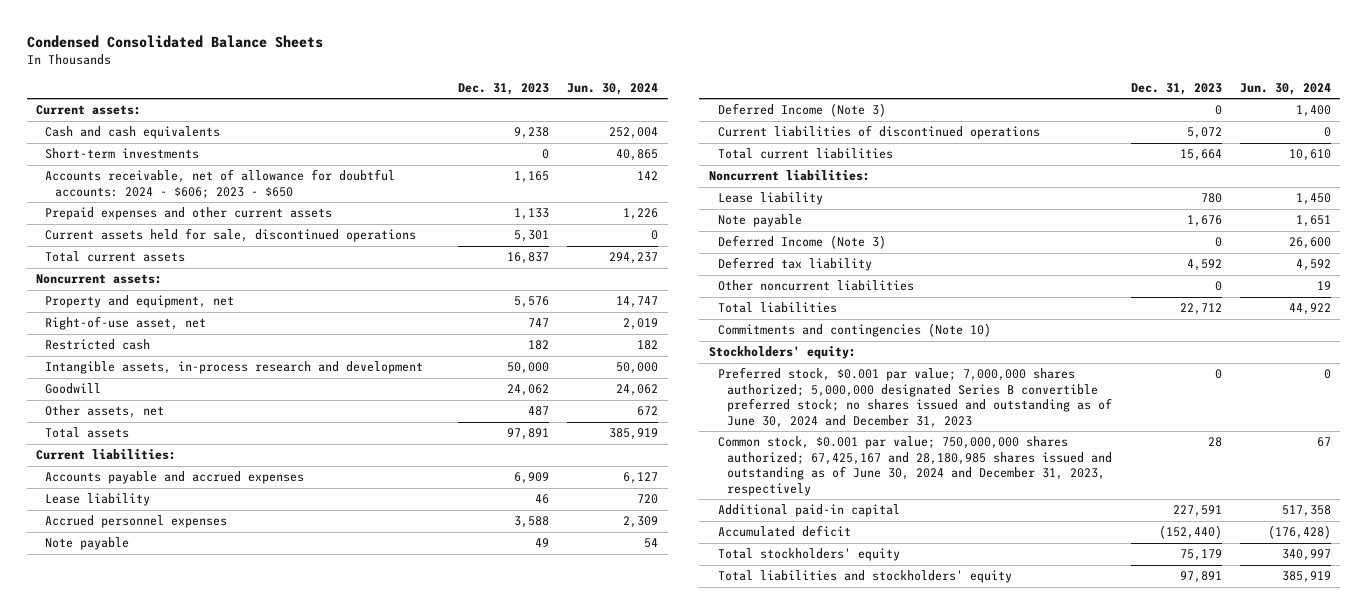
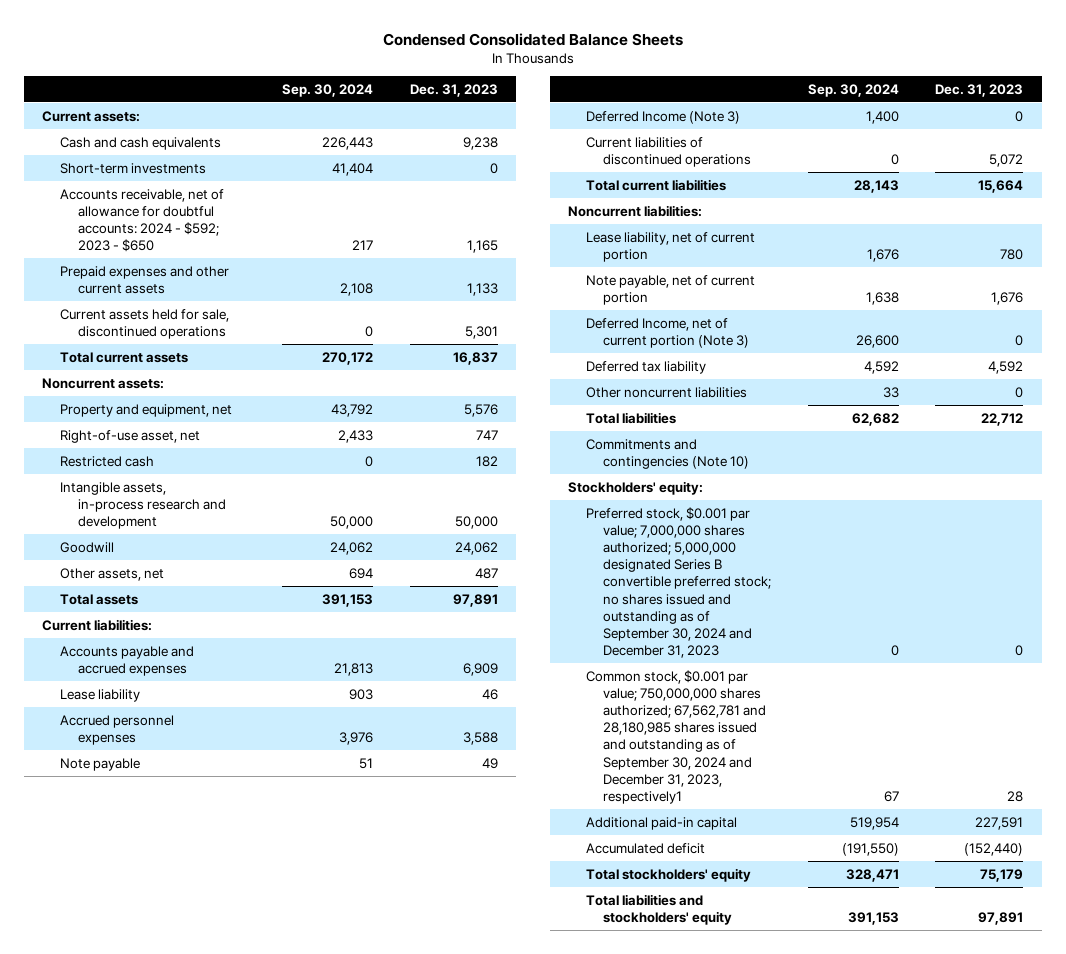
- | Dec. 31, 2023 | Jun. 30, 2024
+ | Sep. 30, 2024 | Dec. 31, 2023
- Accounts receivable, net of allowance for doubtful accounts: 2024 - $606; 2023 - $650 | 1,165 | 142
+ Accounts receivable, net of allowance for doubtful accounts: 2024 - $592; 2023 - $650 | 217 | 1,165
- Lease liability | 780 | 1,450
- Note payable | 1,676 | 1,651
- Deferred Income (Note 3) | 0 | 26,600
+ Lease liability, net of current portion | 1,676 | 780
+ Note payable, net of current portion | 1,638 | 1,676
+ Deferred Income, net of current portion (Note 3) | 26,600 | 0
- Preferred stock, $0.001 par value; 7,000,000 shares authorized; 5,000,000 designated Series B convertible preferred stock; no shares issued and outstanding as of June 30, 2024 and December 31, 2023 | 0 | 0
- Common stock, $0.001 par value; 750,000,000 shares authorized; 67,425,167 and 28,180,985 shares issued and outstanding as of June 30, 2024 and December 31, 2023, respectively | 28 | 67
+ Preferred stock, $0.001 par value; 7,000,000 shares authorized; 5,000,000 designated Series B convertible preferred stock; no shares issued and outstanding as of September 30, 2024 and December 31, 2023 | 0 | 0
+ Common stock, $0.001 par value; 750,000,000 shares authorized; 67,562,781 and 28,180,985 shares issued and outstanding as of September 30, 2024 and December 31, 2023, respectively1 | 67 | 28

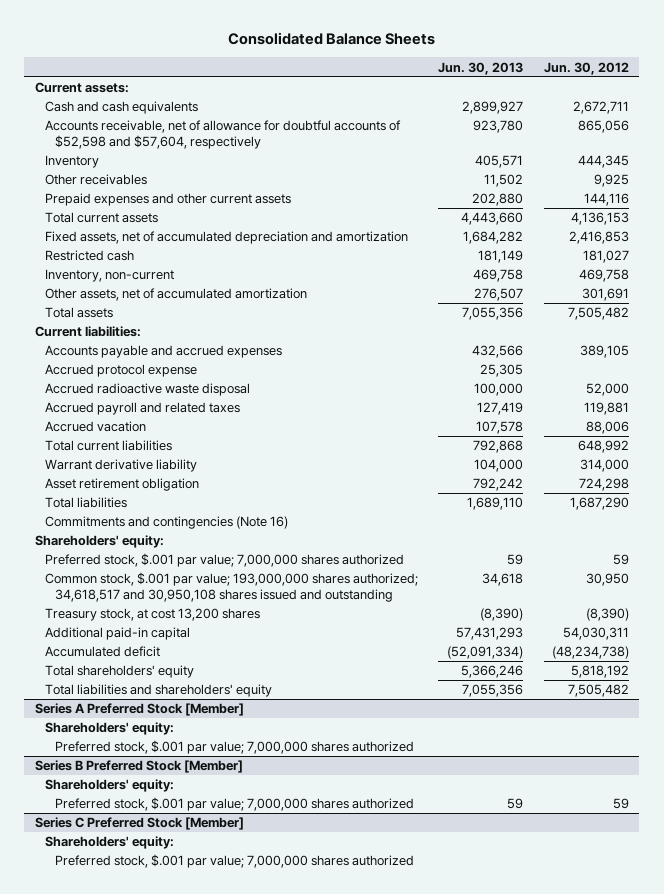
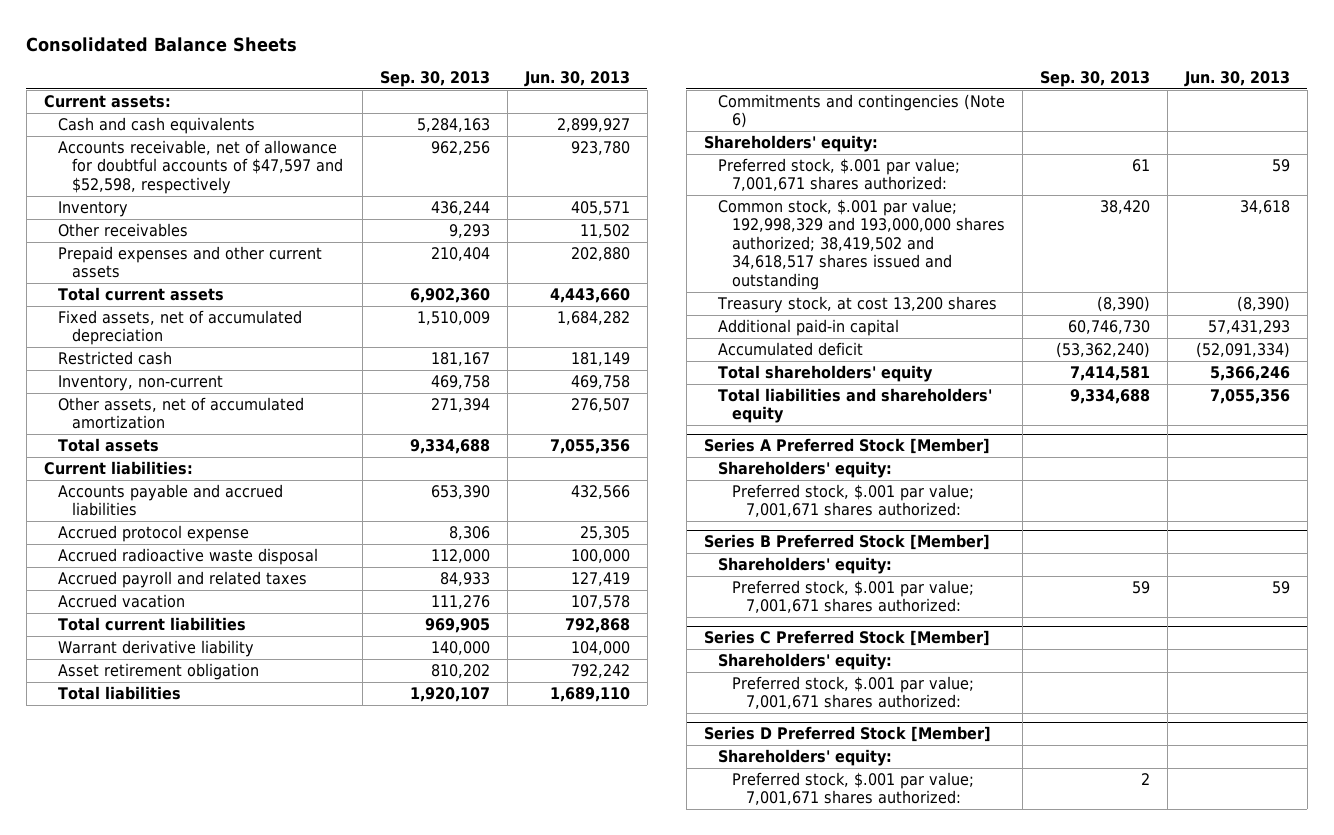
- | Jun. 30, 2013 | Jun. 30, 2012
+ | Sep. 30, 2013 | Jun. 30, 2013
- Accounts receivable, net of allowance for doubtful accounts of $52,598 and $57,604, respectively | 923,780 | 865,056
+ Accounts receivable, net of allowance for doubtful accounts of $47,597 and $52,598, respectively | 962,256 | 923,780
- Fixed assets, net of accumulated depreciation and amortization | 1,684,282 | 2,416,853
+ Fixed assets, net of accumulated depreciation | 1,510,009 | 1,684,282
- Accounts payable and accrued expenses | 432,566 | 389,105
+ Accounts payable and accrued liabilities | 653,390 | 432,566
- Commitments and contingencies (Note 16)
+ Commitments and contingencies (Note 6)
- Preferred stock, $.001 par value; 7,000,000 shares authorized | 59 | 59
- Common stock, $.001 par value; 193,000,000 shares authorized; 34,618,517 and 30,950,108 shares issued and outstanding | 34,618 | 30,950
+ Preferred stock, $.001 par value; 7,001,671 shares authorized: | 61 | 59
+ Common stock, $.001 par value; 192,998,329 and 193,000,000 shares authorized; 38,419,502 and 34,618,517 shares issued and outstanding | 38,420 | 34,618
@ Series A Preferred Stock [Member]
- Preferred stock, $.001 par value; 7,000,000 shares authorized
+ Preferred stock, $.001 par value; 7,001,671 shares authorized:
@ Series B Preferred Stock [Member]
- Preferred stock, $.001 par value; 7,000,000 shares authorized | 59 | 59
+ Preferred stock, $.001 par value; 7,001,671 shares authorized: | 59 | 59
@ Series C Preferred Stock [Member]
- Preferred stock, $.001 par value; 7,000,000 shares authorized
+ Preferred stock, $.001 par value; 7,001,671 shares authorized:
+ Series D Preferred Stock [Member]
+ Shareholders' equity:
+ Preferred stock, $.001 par value; 7,001,671 shares authorized: | 2 |

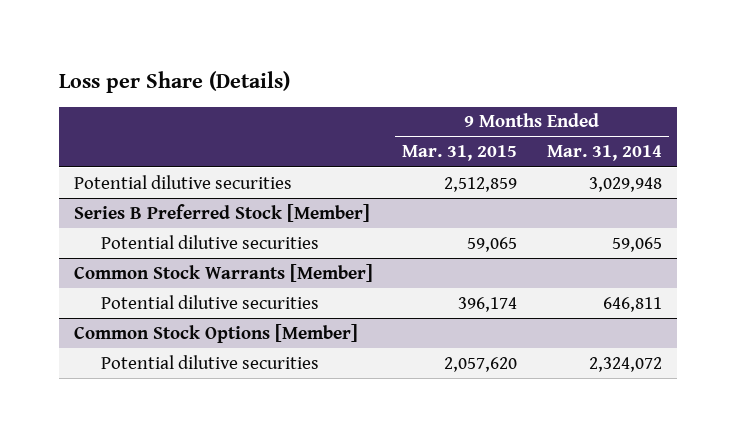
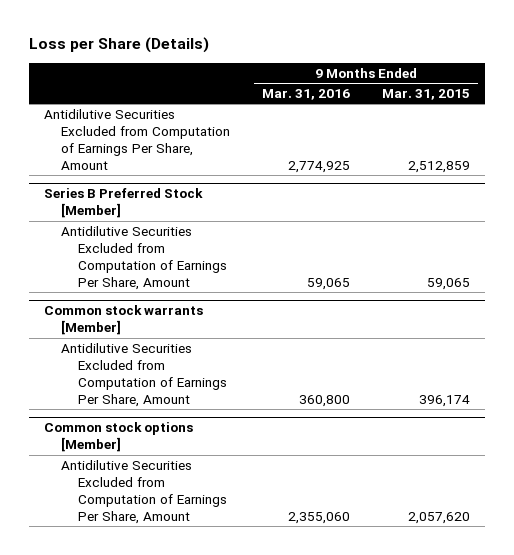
- | 9 Months Ended Mar. 31, 2015 | 9 Months Ended Mar. 31, 2014
+ | 9 Months Ended Mar. 31, 2016 | 9 Months Ended Mar. 31, 2015
- Potential dilutive securities | 2,512,859 | 3,029,948
+ Antidilutive Securities Excluded from Computation of Earnings Per Share, Amount | 2,774,925 | 2,512,859
@ Series B Preferred Stock [Member]
- Potential dilutive securities | 59,065 | 59,065
- Common Stock Warrants [Member]
- Potential dilutive securities | 396,174 | 646,811
- Common Stock Options [Member]
- Potential dilutive securities | 2,057,620 | 2,324,072
@ Series B Preferred Stock [Member]
+ Antidilutive Securities Excluded from Computation of Earnings Per Share, Amount | 59,065 | 59,065
+ Common stock warrants [Member]
+ Antidilutive Securities Excluded from Computation of Earnings Per Share, Amount | 360,800 | 396,174
+ Common stock options [Member]
+ Antidilutive Securities Excluded from Computation of Earnings Per Share, Amount | 2,355,060 | 2,057,620

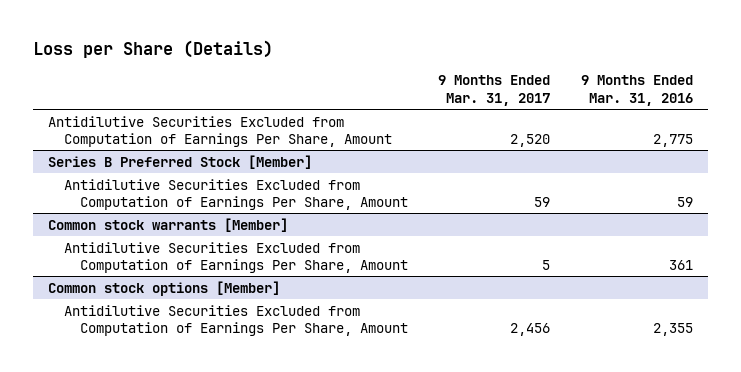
- | 9 Months Ended Mar. 31, 2016 | 9 Months Ended Mar. 31, 2015
+ | 9 Months Ended Mar. 31, 2017 | 9 Months Ended Mar. 31, 2016
- Antidilutive Securities Excluded from Computation of Earnings Per Share, Amount | 2,774,925 | 2,512,859
+ Antidilutive Securities Excluded from Computation of Earnings Per Share, Amount | 2,520 | 2,775
@ Series B Preferred Stock [Member]
- Antidilutive Securities Excluded from Computation of Earnings Per Share, Amount | 59,065 | 59,065
+ Antidilutive Securities Excluded from Computation of Earnings Per Share, Amount | 59 | 59
@ Common stock warrants [Member]
- Antidilutive Securities Excluded from Computation of Earnings Per Share, Amount | 360,800 | 396,174
+ Antidilutive Securities Excluded from Computation of Earnings Per Share, Amount | 5 | 361
@ Common stock options [Member]
- Antidilutive Securities Excluded from Computation of Earnings Per Share, Amount | 2,355,060 | 2,057,620
+ Antidilutive Securities Excluded from Computation of Earnings Per Share, Amount | 2,456 | 2,355

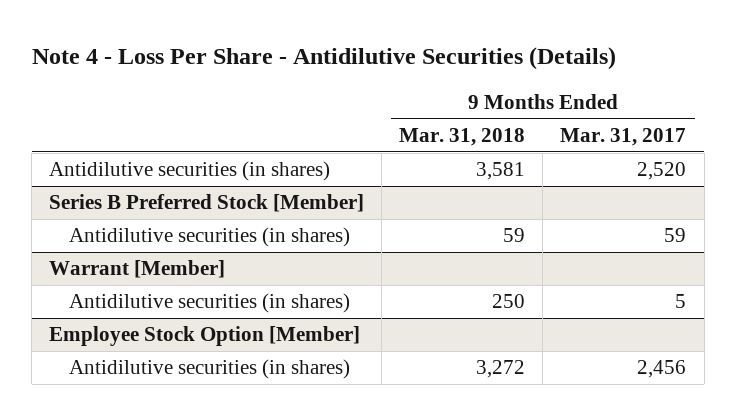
- Loss per Share (Details)
+ Note 4 - Loss Per Share - Antidilutive Securities (Details)
- | 9 Months Ended Mar. 31, 2017 | 9 Months Ended Mar. 31, 2016
+ | 9 Months Ended Mar. 31, 2018 | 9 Months Ended Mar. 31, 2017
- Antidilutive Securities Excluded from Computation of Earnings Per Share, Amount | 2,520 | 2,775
+ Antidilutive securities (in shares) | 3,581 | 2,520
@ Series B Preferred Stock [Member]
- Antidilutive Securities Excluded from Computation of Earnings Per Share, Amount | 59 | 59
- Common stock warrants [Member]
- Antidilutive Securities Excluded from Computation of Earnings Per Share, Amount | 5 | 361
- Common stock options [Member]
- Antidilutive Securities Excluded from Computation of Earnings Per Share, Amount | 2,456 | 2,355
@ Series B Preferred Stock [Member]
+ Antidilutive securities (in shares) | 59 | 59
+ Warrant [Member]
+ Antidilutive securities (in shares) | 250 | 5
+ Employee Stock Option [Member]
+ Antidilutive securities (in shares) | 3,272 | 2,456

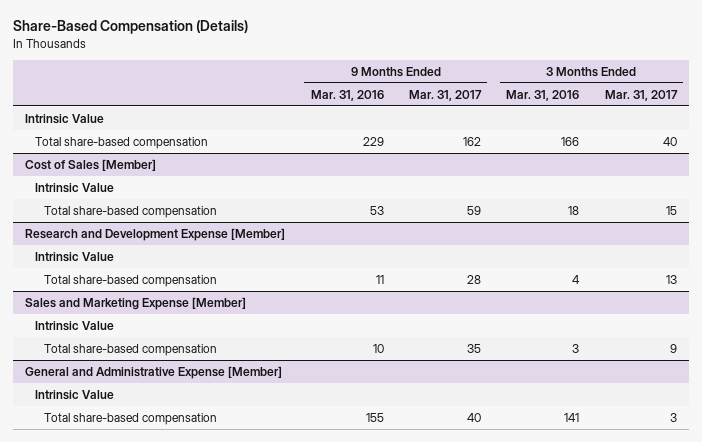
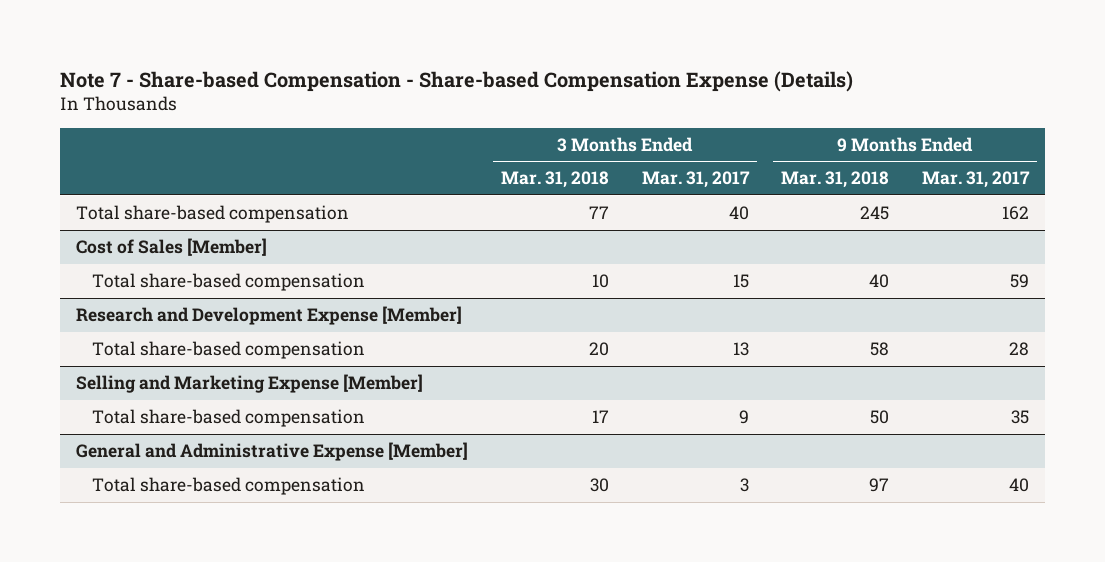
- Share-Based Compensation (Details)
+ Note 7 - Share-based Compensation - Share-based Compensation Expense (Details)
- | 9 Months Ended Mar. 31, 2016 | 9 Months Ended Mar. 31, 2017 | 3 Months Ended Mar. 31, 2016 | 3 Months Ended Mar. 31, 2017
+ | 3 Months Ended Mar. 31, 2018 | 3 Months Ended Mar. 31, 2017 | 9 Months Ended Mar. 31, 2018 | 9 Months Ended Mar. 31, 2017
- Intrinsic Value
@ Cost of Sales [Member]
- Intrinsic Value
@ Research and Development Expense [Member]
- Intrinsic Value
- Sales and Marketing Expense [Member]
- Intrinsic Value
+ Selling and Marketing Expense [Member]
@ General and Administrative Expense [Member]
- Intrinsic Value

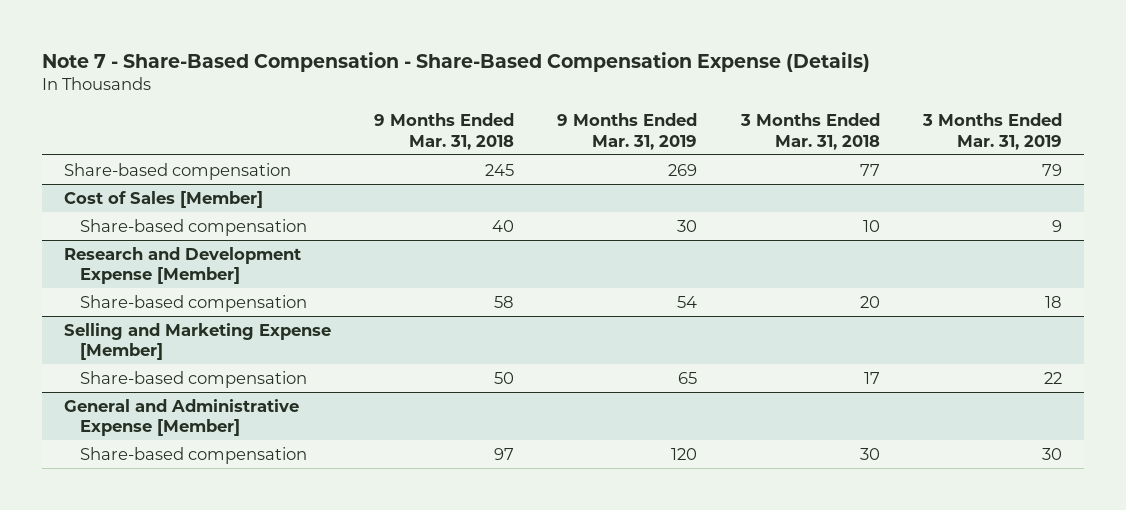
- Note 7 - Share-based Compensation - Share-based Compensation Expense (Details)
+ Note 7 - Share-Based Compensation - Share-Based Compensation Expense (Details)
- | 3 Months Ended Mar. 31, 2018 | 3 Months Ended Mar. 31, 2017 | 9 Months Ended Mar. 31, 2018 | 9 Months Ended Mar. 31, 2017
+ | 9 Months Ended Mar. 31, 2018 | 9 Months Ended Mar. 31, 2019 | 3 Months Ended Mar. 31, 2018 | 3 Months Ended Mar. 31, 2019
- Total share-based compensation | 77 | 40 | 245 | 162
+ Share-based compensation | 245 | 269 | 77 | 79
@ Cost of Sales [Member]
- Total share-based compensation | 10 | 15 | 40 | 59
+ Share-based compensation | 40 | 30 | 10 | 9
@ Research and Development Expense [Member]
- Total share-based compensation | 20 | 13 | 58 | 28
+ Share-based compensation | 58 | 54 | 20 | 18
@ Selling and Marketing Expense [Member]
- Total share-based compensation | 17 | 9 | 50 | 35
+ Share-based compensation | 50 | 65 | 17 | 22
@ General and Administrative Expense [Member]
- Total share-based compensation | 30 | 3 | 97 | 40
+ Share-based compensation | 97 | 120 | 30 | 30

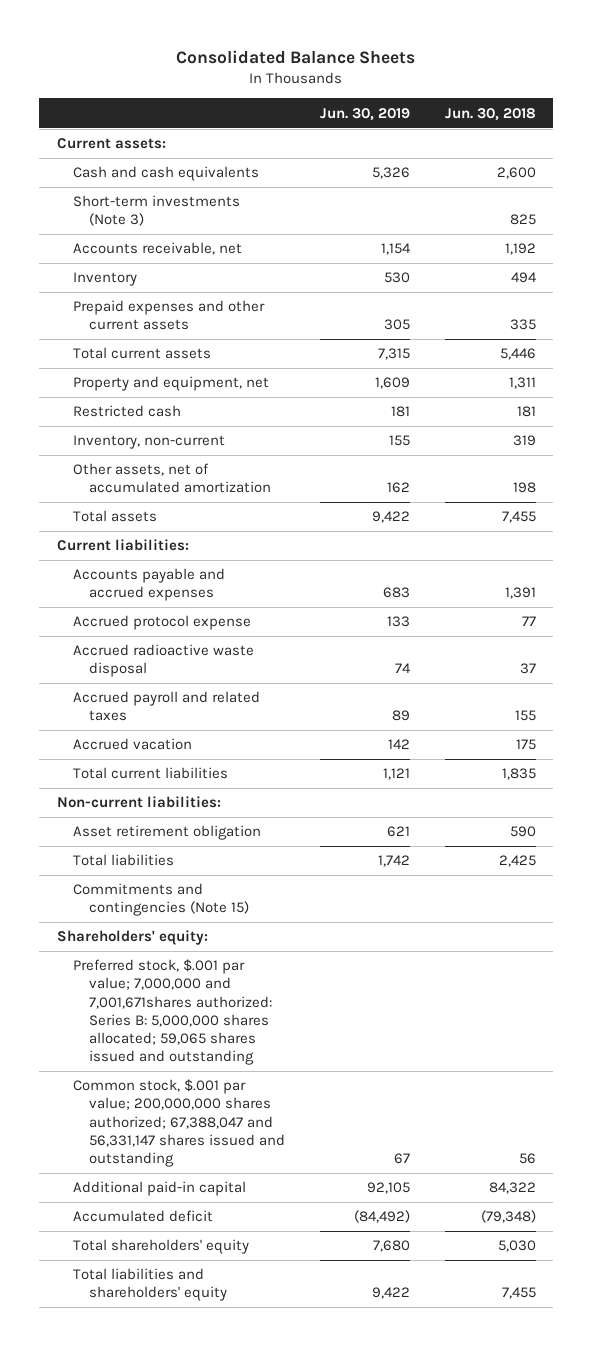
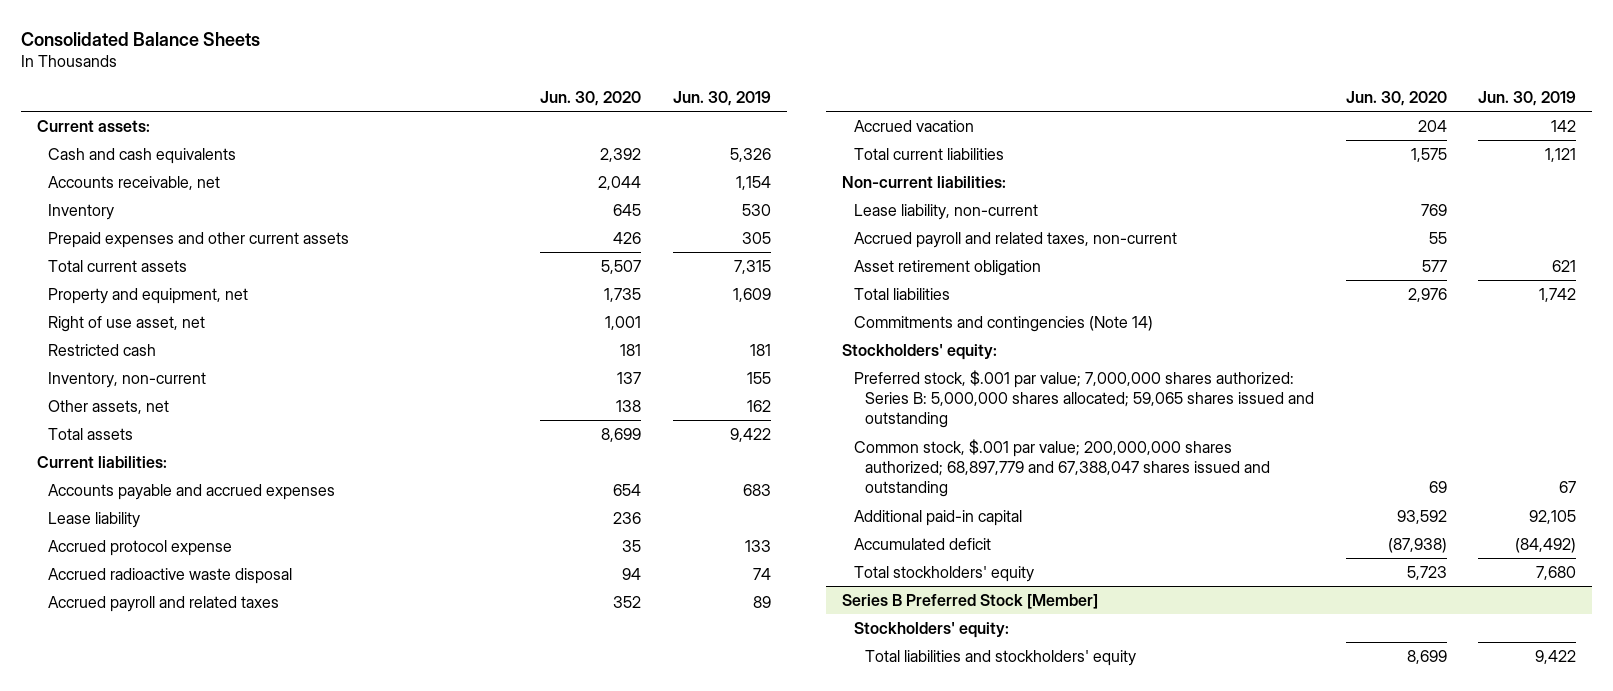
- | Jun. 30, 2019 | Jun. 30, 2018
+ | Jun. 30, 2020 | Jun. 30, 2019
- Short-term investments (Note 3) | | 825
+ Right of use asset, net | 1,001 |
- Other assets, net of accumulated amortization | 162 | 198
+ Other assets, net | 138 | 162
+ Lease liability | 236 |
+ Lease liability, non-current | 769 |
+ Accrued payroll and related taxes, non-current | 55 |
- Commitments and contingencies (Note 15)
- Shareholders' equity:
- Preferred stock, $.001 par value; 7,000,000 and 7,001,671shares authorized: Series B: 5,000,000 shares allocated; 59,065 shares issued and outstanding
- Common stock, $.001 par value; 200,000,000 shares authorized; 67,388,047 and 56,331,147 shares issued and outstanding | 67 | 56
+ Commitments and contingencies (Note 14)
+ Stockholders' equity:
+ Preferred stock, $.001 par value; 7,000,000 shares authorized: Series B: 5,000,000 shares allocated; 59,065 shares issued and outstanding
+ Common stock, $.001 par value; 200,000,000 shares authorized; 68,897,779 and 67,388,047 shares issued and outstanding | 69 | 67
- Total shareholders' equity | 7,680 | 5,030
- Total liabilities and shareholders' equity | 9,422 | 7,455
+ Total stockholders' equity | 5,723 | 7,680
+ Series B Preferred Stock [Member]
+ Stockholders' equity:
+ Total liabilities and stockholders' equity | 8,699 | 9,422

